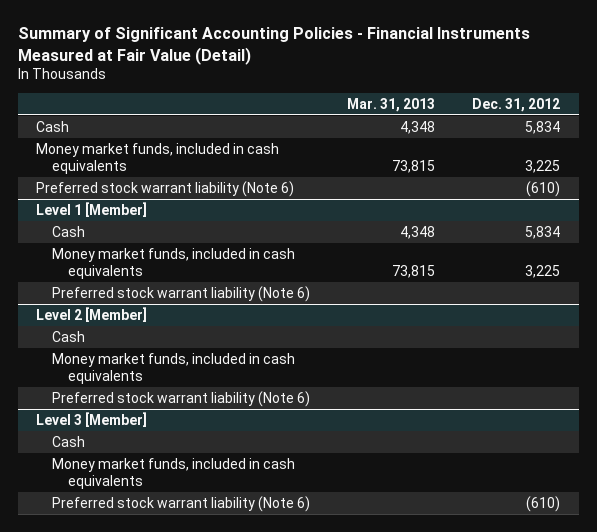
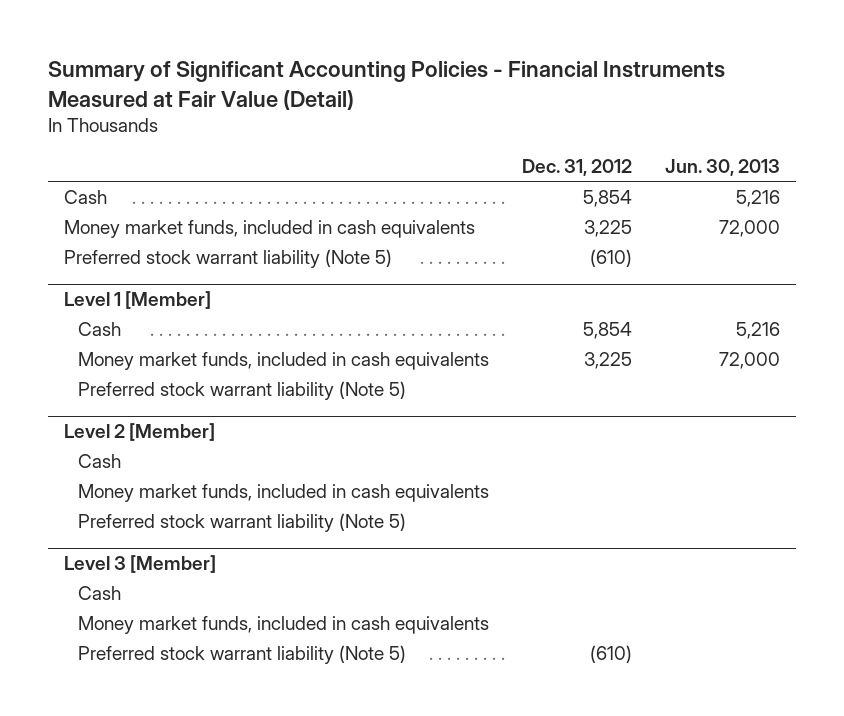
- | Mar. 31, 2013 | Dec. 31, 2012
+ | Dec. 31, 2012 | Jun. 30, 2013
- Cash | 4,348 | 5,834
+ Cash | 5,854 | 5,216
- Preferred stock warrant liability (Note 6) | | (610)
+ Preferred stock warrant liability (Note 5) | (610) |
@ Level 1 [Member]
- Cash | 4,348 | 5,834
+ Cash | 5,854 | 5,216
- Preferred stock warrant liability (Note 6)
+ Preferred stock warrant liability (Note 5)
@ Level 2 [Member]
- Preferred stock warrant liability (Note 6)
+ Preferred stock warrant liability (Note 5)
@ Level 3 [Member]
- Preferred stock warrant liability (Note 6) | | (610)
+ Preferred stock warrant liability (Note 5) | (610) |

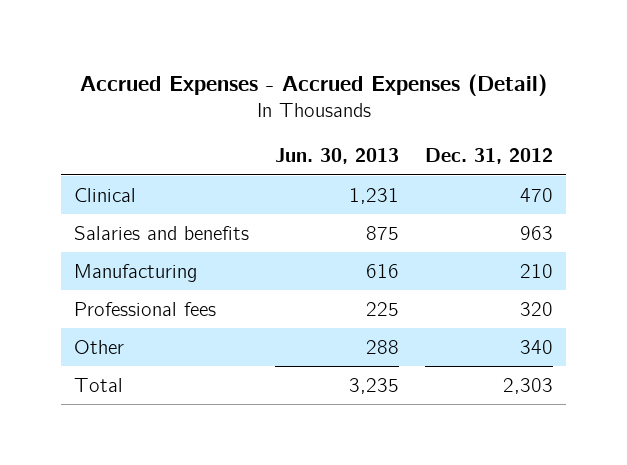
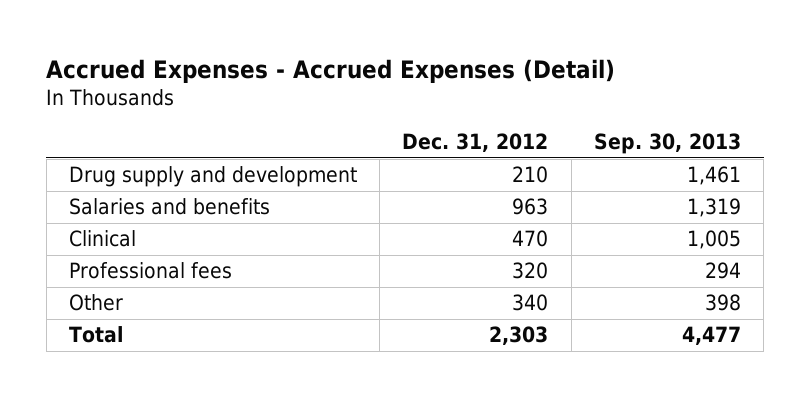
- | Jun. 30, 2013 | Dec. 31, 2012
+ | Dec. 31, 2012 | Sep. 30, 2013
+ Drug supply and development | 210 | 1,461
- Manufacturing | 616 | 210
moved down: Clinical | 470 | 1,005

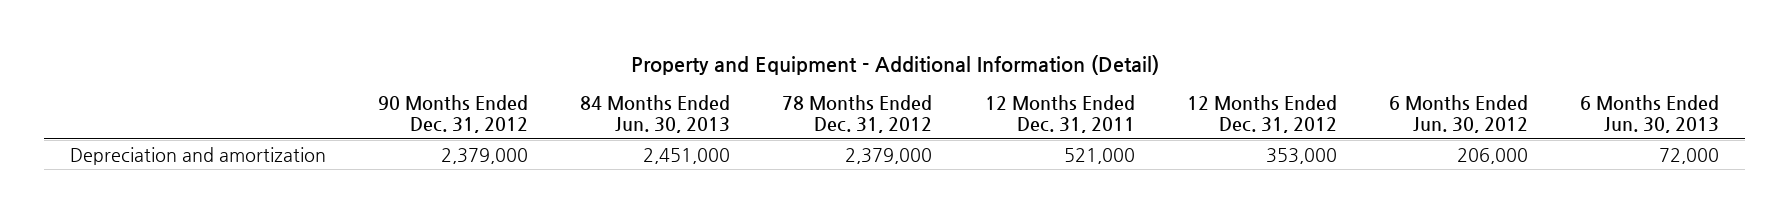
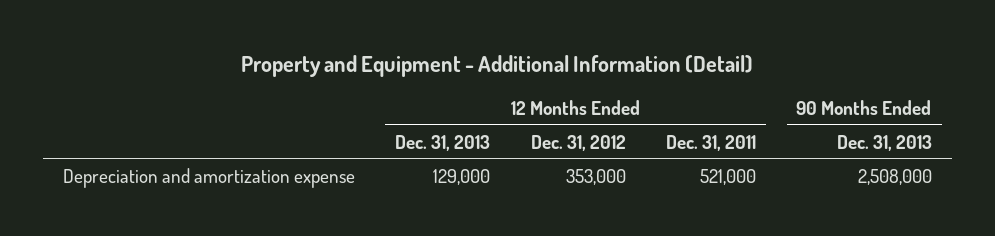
- | 90 Months Ended Dec. 31, 2012 | 84 Months Ended Jun. 30, 2013 | 78 Months Ended Dec. 31, 2012 | 12 Months Ended Dec. 31, 2011 | 12 Months Ended Dec. 31, 2012 | 6 Months Ended Jun. 30, 2012 | 6 Months Ended Jun. 30, 2013
+ | 12 Months Ended Dec. 31, 2013 | 12 Months Ended Dec. 31, 2012 | 12 Months Ended Dec. 31, 2011 | 90 Months Ended Dec. 31, 2013
- Depreciation and amortization | 2,379,000 | 2,451,000 | 2,379,000 | 521,000 | 353,000 | 206,000 | 72,000
+ Depreciation and amortization expense | 129,000 | 353,000 | 521,000 | 2,508,000

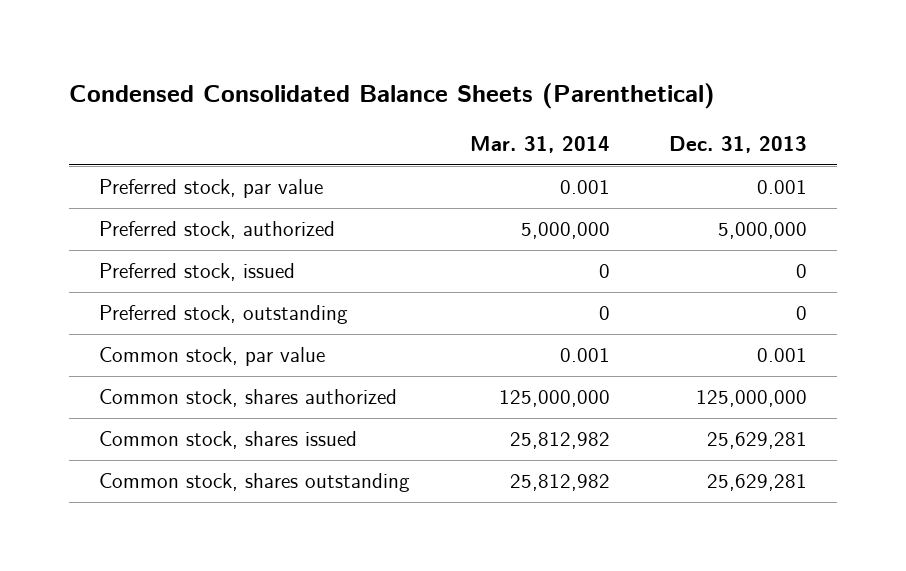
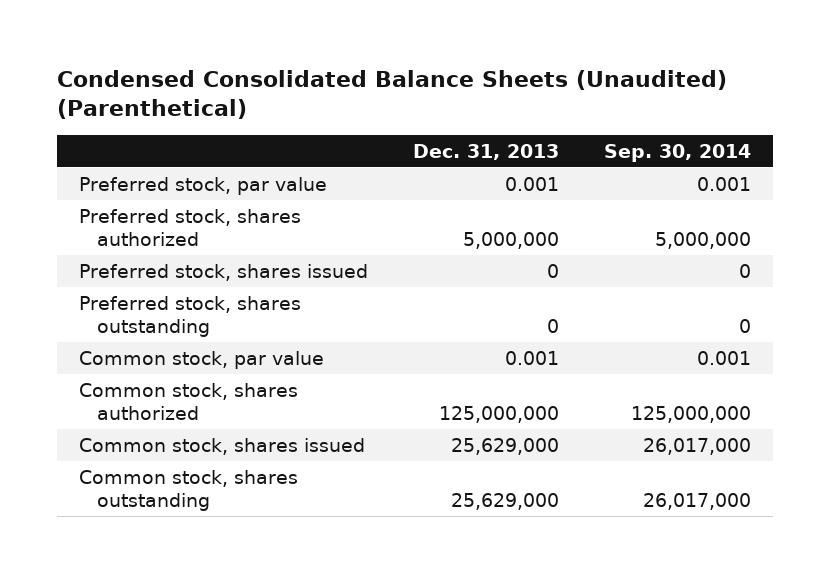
- Condensed Consolidated Balance Sheets (Parenthetical)
+ Condensed Consolidated Balance Sheets (Unaudited) (Parenthetical)
- | Mar. 31, 2014 | Dec. 31, 2013
+ | Dec. 31, 2013 | Sep. 30, 2014
- Preferred stock, authorized | 5,000,000 | 5,000,000
- Preferred stock, issued | 0 | 0
- Preferred stock, outstanding | 0 | 0
+ Preferred stock, shares authorized | 5,000,000 | 5,000,000
+ Preferred stock, shares issued | 0 | 0
+ Preferred stock, shares outstanding | 0 | 0
- Common stock, shares issued | 25,812,982 | 25,629,281
- Common stock, shares outstanding | 25,812,982 | 25,629,281
+ Common stock, shares issued | 25,629,000 | 26,017,000
+ Common stock, shares outstanding | 25,629,000 | 26,017,000

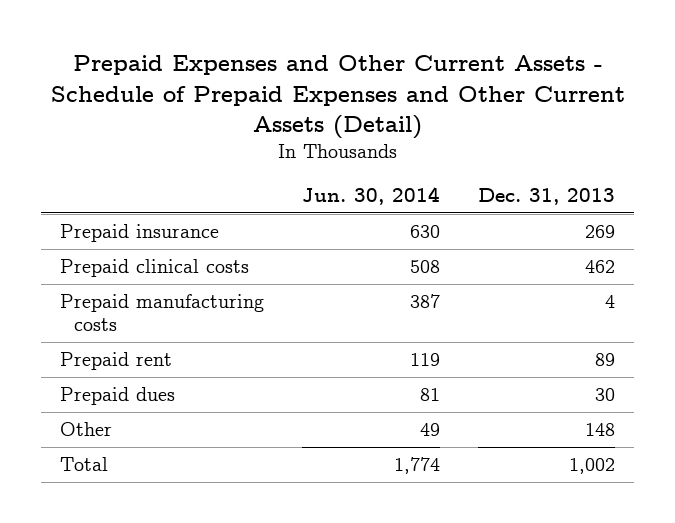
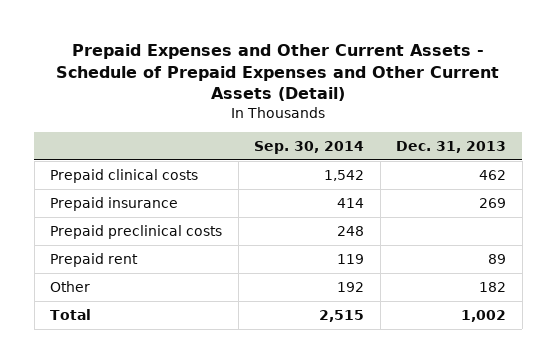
- | Jun. 30, 2014 | Dec. 31, 2013
+ | Sep. 30, 2014 | Dec. 31, 2013
- Prepaid manufacturing costs | 387 | 4
moved down: Prepaid insurance | 414 | 269
+ Prepaid preclinical costs | 248 |
- Prepaid dues | 81 | 30
- Other | 49 | 148
+ Other | 192 | 182

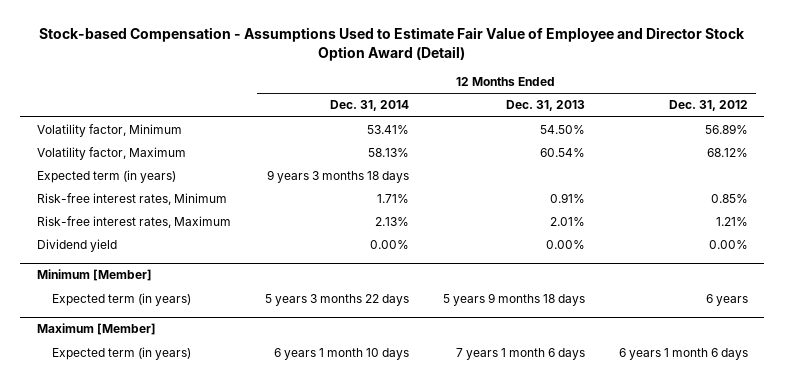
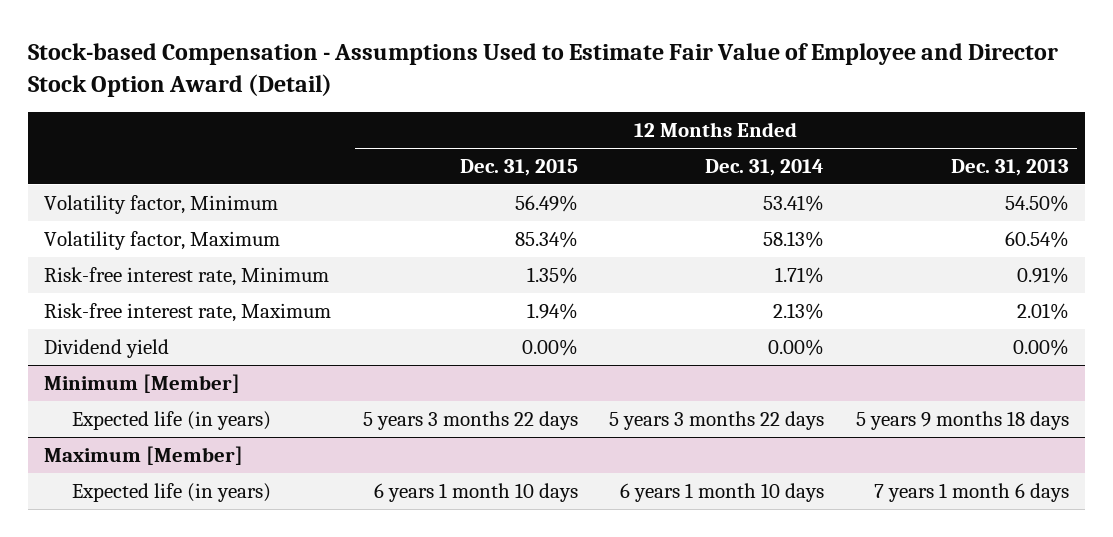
- | 12 Months Ended Dec. 31, 2014 | 12 Months Ended Dec. 31, 2013 | 12 Months Ended Dec. 31, 2012
+ | 12 Months Ended Dec. 31, 2015 | 12 Months Ended Dec. 31, 2014 | 12 Months Ended Dec. 31, 2013
- Expected term (in years) | 9 years 3 months 18 days | |
- Risk-free interest rates, Minimum | 1.71% | 0.91% | 0.85%
- Risk-free interest rates, Maximum | 2.13% | 2.01% | 1.21%
+ Risk-free interest rate, Minimum | 1.35% | 1.71% | 0.91%
+ Risk-free interest rate, Maximum | 1.94% | 2.13% | 2.01%
@ Minimum [Member]
- Expected term (in years) | 5 years 3 months 22 days | 5 years 9 months 18 days | 6 years
+ Expected life (in years) | 5 years 3 months 22 days | 5 years 3 months 22 days | 5 years 9 months 18 days
@ Maximum [Member]
- Expected term (in years) | 6 years 1 month 10 days | 7 years 1 month 6 days | 6 years 1 month 6 days
+ Expected life (in years) | 6 years 1 month 10 days | 6 years 1 month 10 days | 7 years 1 month 6 days

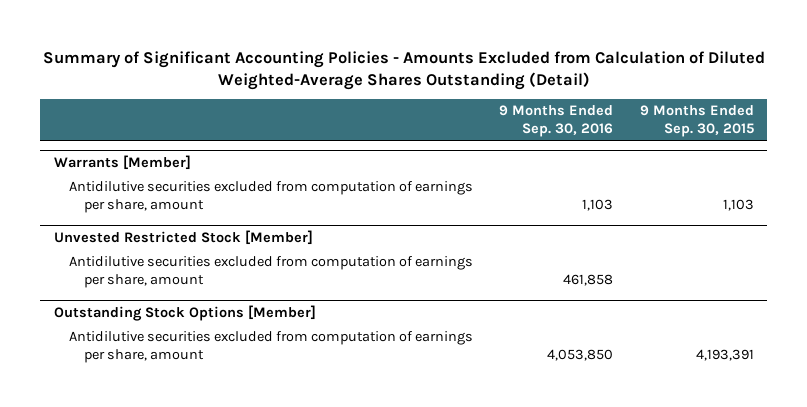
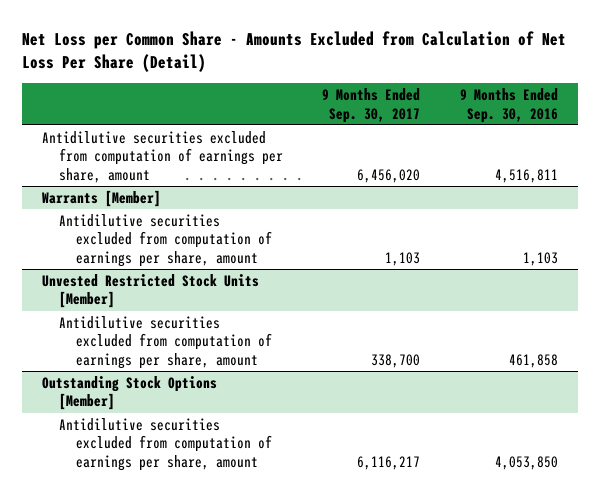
- Summary of Significant Accounting Policies - Amounts Excluded from Calculation of Diluted Weighted-Average Shares Outstanding (Detail)
+ Net Loss per Common Share - Amounts Excluded from Calculation of Net Loss Per Share (Detail)
- | 9 Months Ended Sep. 30, 2016 | 9 Months Ended Sep. 30, 2015
+ | 9 Months Ended Sep. 30, 2017 | 9 Months Ended Sep. 30, 2016
+ Antidilutive securities excluded from computation of earnings per share, amount | 6,456,020 | 4,516,811
- Unvested Restricted Stock [Member]
+ Unvested Restricted Stock Units [Member]

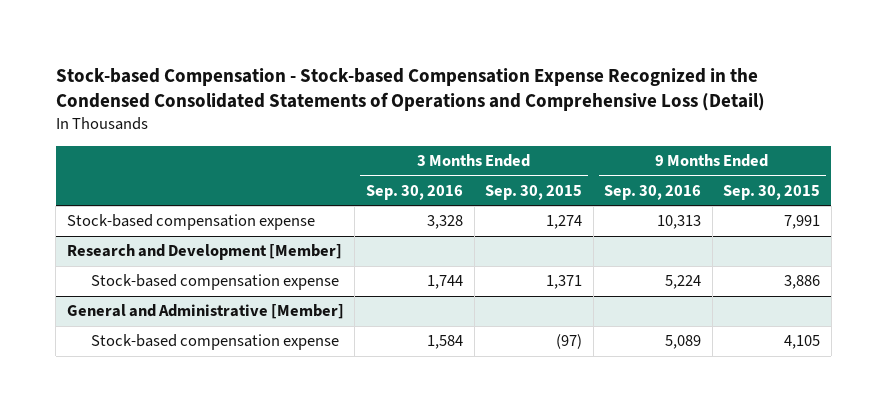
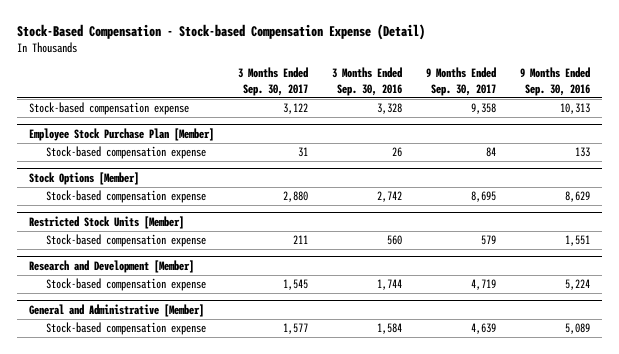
- Stock-based Compensation - Stock-based Compensation Expense Recognized in the Condensed Consolidated Statements of Operations and Comprehensive Loss (Detail)
+ Stock-Based Compensation - Stock-based Compensation Expense (Detail)
- | 3 Months Ended Sep. 30, 2016 | 3 Months Ended Sep. 30, 2015 | 9 Months Ended Sep. 30, 2016 | 9 Months Ended Sep. 30, 2015
+ | 3 Months Ended Sep. 30, 2017 | 3 Months Ended Sep. 30, 2016 | 9 Months Ended Sep. 30, 2017 | 9 Months Ended Sep. 30, 2016
+ Employee Stock Purchase Plan [Member]
+ Stock-based compensation expense | 31 | 26 | 84 | 133
+ Stock Options [Member]
+ Stock-based compensation expense | 2,880 | 2,742 | 8,695 | 8,629
+ Restricted Stock Units [Member]
+ Stock-based compensation expense | 211 | 560 | 579 | 1,551

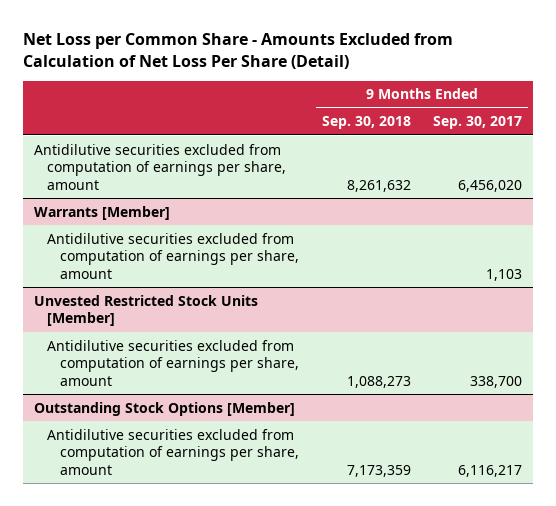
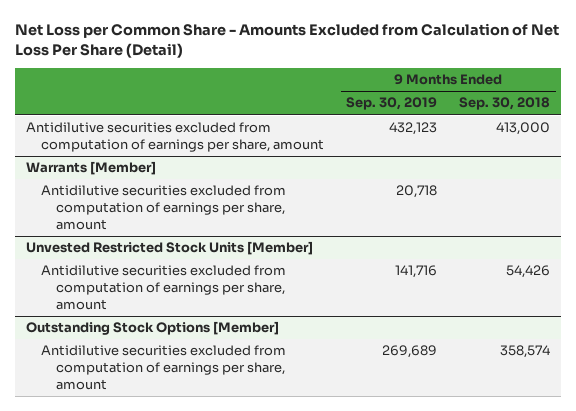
- | 9 Months Ended Sep. 30, 2018 | 9 Months Ended Sep. 30, 2017
+ | 9 Months Ended Sep. 30, 2019 | 9 Months Ended Sep. 30, 2018
- Antidilutive securities excluded from computation of earnings per share, amount | 8,261,632 | 6,456,020
+ Antidilutive securities excluded from computation of earnings per share, amount | 432,123 | 413,000
@ Unvested Restricted Stock Units [Member]
- Antidilutive securities excluded from computation of earnings per share, amount | 1,088,273 | 338,700
+ Antidilutive securities excluded from computation of earnings per share, amount | 141,716 | 54,426
@ Outstanding Stock Options [Member]
- Antidilutive securities excluded from computation of earnings per share, amount | 7,173,359 | 6,116,217
+ Antidilutive securities excluded from computation of earnings per share, amount | 269,689 | 358,574

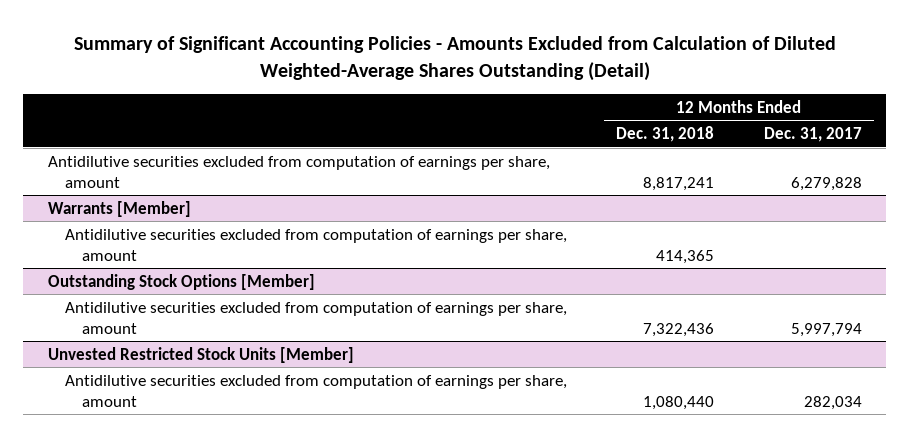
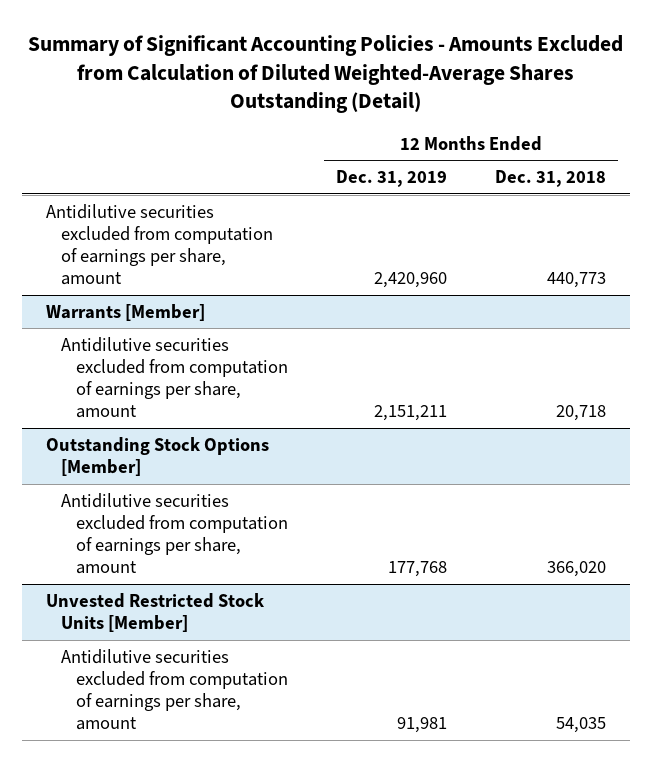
- | 12 Months Ended Dec. 31, 2018 | 12 Months Ended Dec. 31, 2017
+ | 12 Months Ended Dec. 31, 2019 | 12 Months Ended Dec. 31, 2018
- Antidilutive securities excluded from computation of earnings per share, amount | 8,817,241 | 6,279,828
+ Antidilutive securities excluded from computation of earnings per share, amount | 2,420,960 | 440,773
@ Warrants [Member]
- Antidilutive securities excluded from computation of earnings per share, amount | 414,365 |
+ Antidilutive securities excluded from computation of earnings per share, amount | 2,151,211 | 20,718
@ Outstanding Stock Options [Member]
- Antidilutive securities excluded from computation of earnings per share, amount | 7,322,436 | 5,997,794
+ Antidilutive securities excluded from computation of earnings per share, amount | 177,768 | 366,020
@ Unvested Restricted Stock Units [Member]
- Antidilutive securities excluded from computation of earnings per share, amount | 1,080,440 | 282,034
+ Antidilutive securities excluded from computation of earnings per share, amount | 91,981 | 54,035

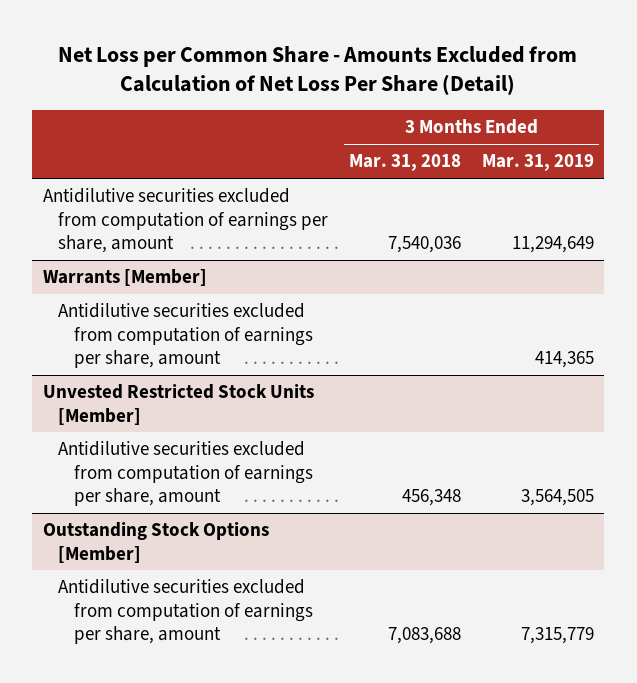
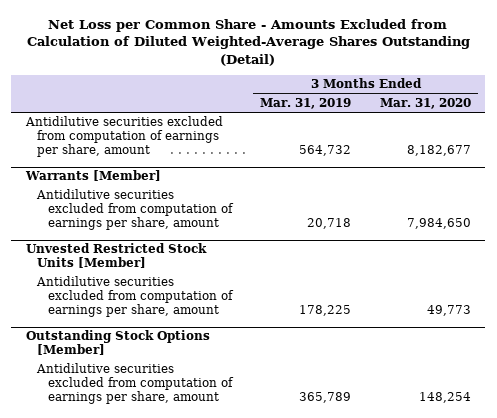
- Net Loss per Common Share - Amounts Excluded from Calculation of Net Loss Per Share (Detail)
+ Net Loss per Common Share - Amounts Excluded from Calculation of Diluted Weighted-Average Shares Outstanding (Detail)
- | 3 Months Ended Mar. 31, 2018 | 3 Months Ended Mar. 31, 2019
+ | 3 Months Ended Mar. 31, 2019 | 3 Months Ended Mar. 31, 2020
- Antidilutive securities excluded from computation of earnings per share, amount | 7,540,036 | 11,294,649
+ Antidilutive securities excluded from computation of earnings per share, amount | 564,732 | 8,182,677
@ Warrants [Member]
- Antidilutive securities excluded from computation of earnings per share, amount | | 414,365
+ Antidilutive securities excluded from computation of earnings per share, amount | 20,718 | 7,984,650
@ Unvested Restricted Stock Units [Member]
- Antidilutive securities excluded from computation of earnings per share, amount | 456,348 | 3,564,505
+ Antidilutive securities excluded from computation of earnings per share, amount | 178,225 | 49,773
@ Outstanding Stock Options [Member]
- Antidilutive securities excluded from computation of earnings per share, amount | 7,083,688 | 7,315,779
+ Antidilutive securities excluded from computation of earnings per share, amount | 365,789 | 148,254

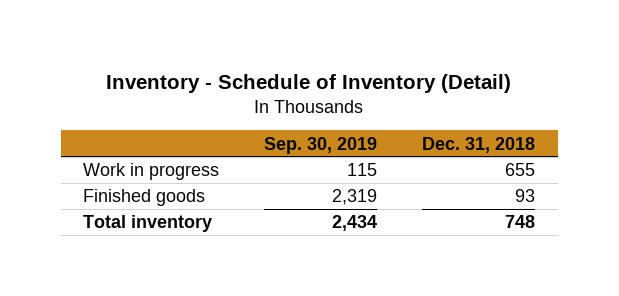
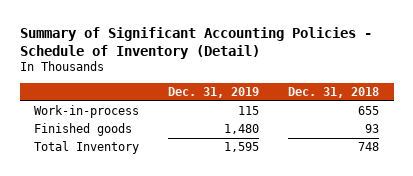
- Inventory - Schedule of Inventory (Detail)
+ Summary of Significant Accounting Policies - Schedule of Inventory (Detail)
- | Sep. 30, 2019 | Dec. 31, 2018
+ | Dec. 31, 2019 | Dec. 31, 2018
- Work in progress | 115 | 655
+ Work-in-process | 115 | 655
- Total inventory | 2,434 | 748
+ Total Inventory | 1,595 | 748

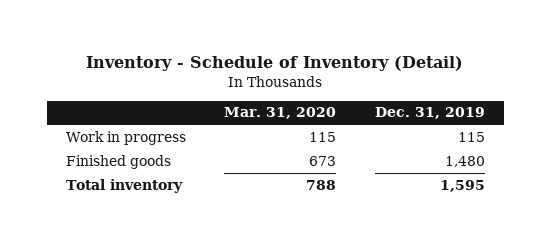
- Summary of Significant Accounting Policies - Schedule of Inventory (Detail)
+ Inventory - Schedule of Inventory (Detail)
- | Dec. 31, 2019 | Dec. 31, 2018
+ | Mar. 31, 2020 | Dec. 31, 2019
- Work-in-process | 115 | 655
+ Work in progress | 115 | 115
- Total Inventory | 1,595 | 748
+ Total inventory | 788 | 1,595

